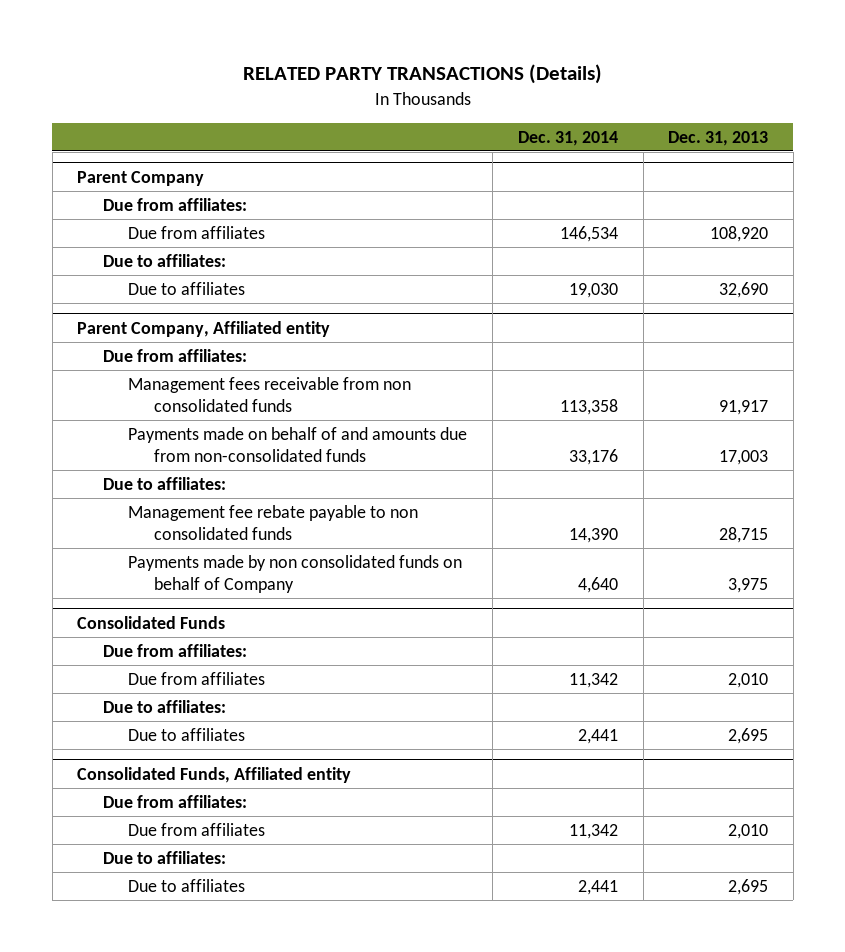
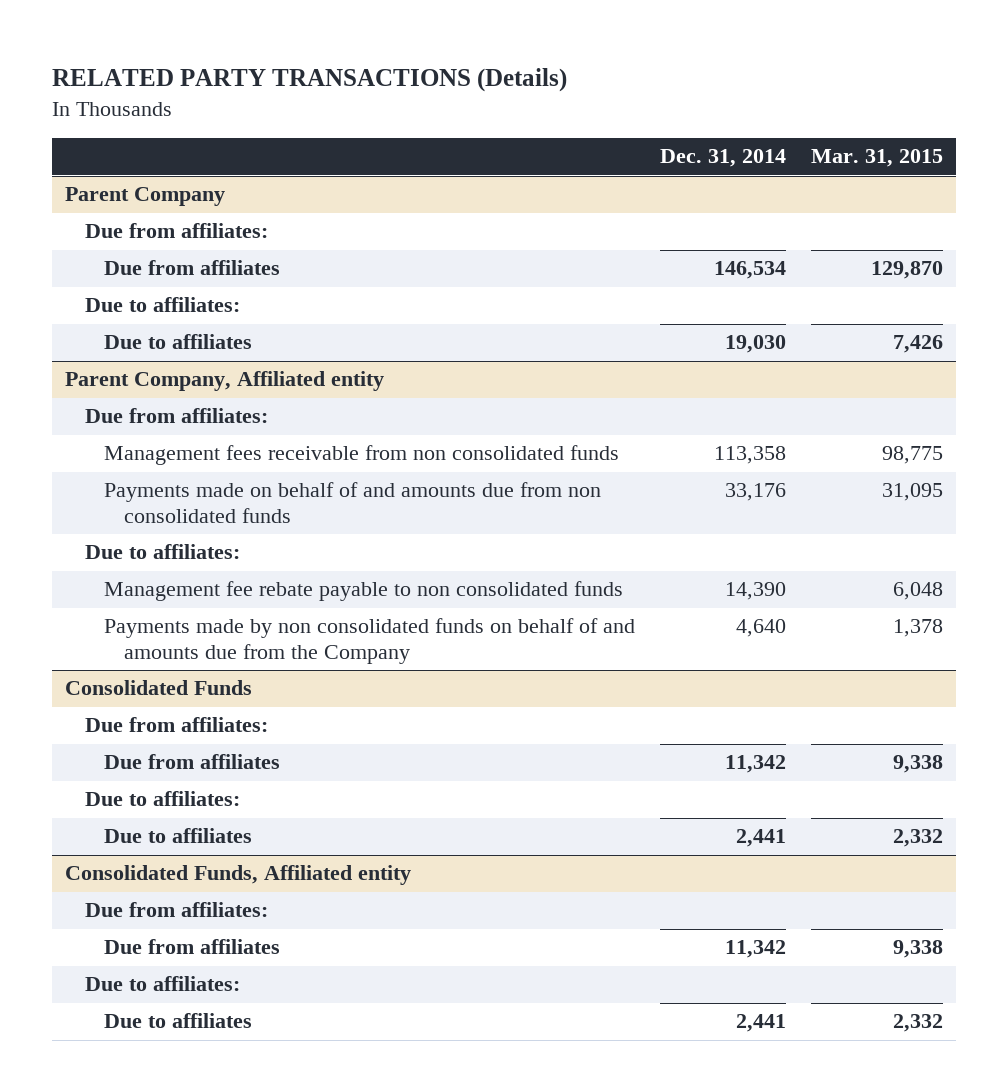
- | Dec. 31, 2014 | Dec. 31, 2013
+ | Dec. 31, 2014 | Mar. 31, 2015
@ Parent Company, Affiliated entity
- Payments made on behalf of and amounts due from non-consolidated funds | 33,176 | 17,003
+ Payments made on behalf of and amounts due from non consolidated funds | 33,176 | 31,095
- Payments made by non consolidated funds on behalf of Company | 4,640 | 3,975
+ Payments made by non consolidated funds on behalf of and amounts due from the Company | 4,640 | 1,378

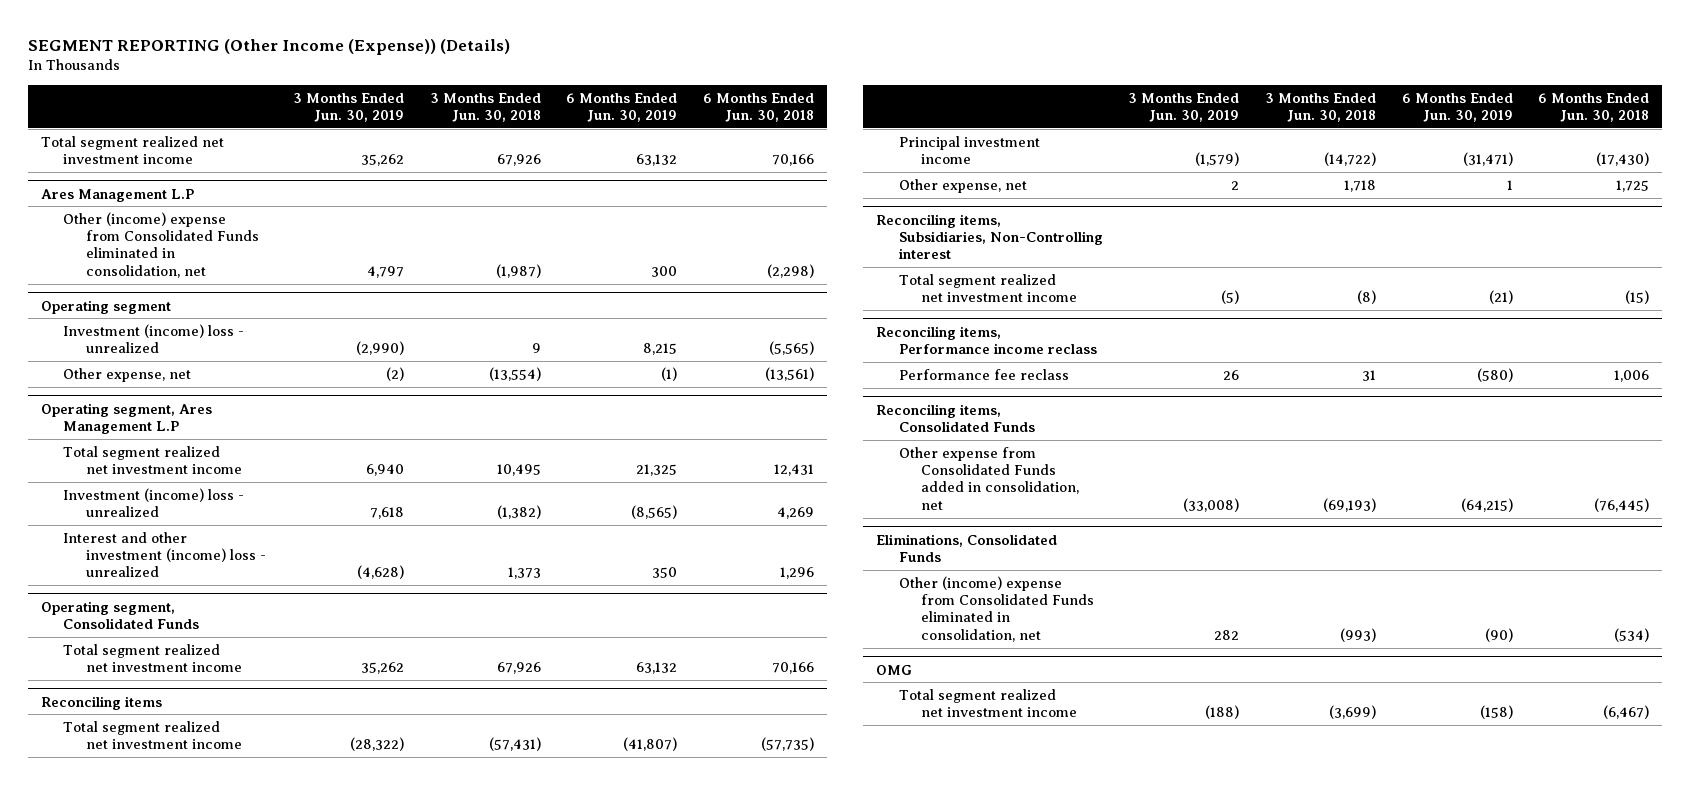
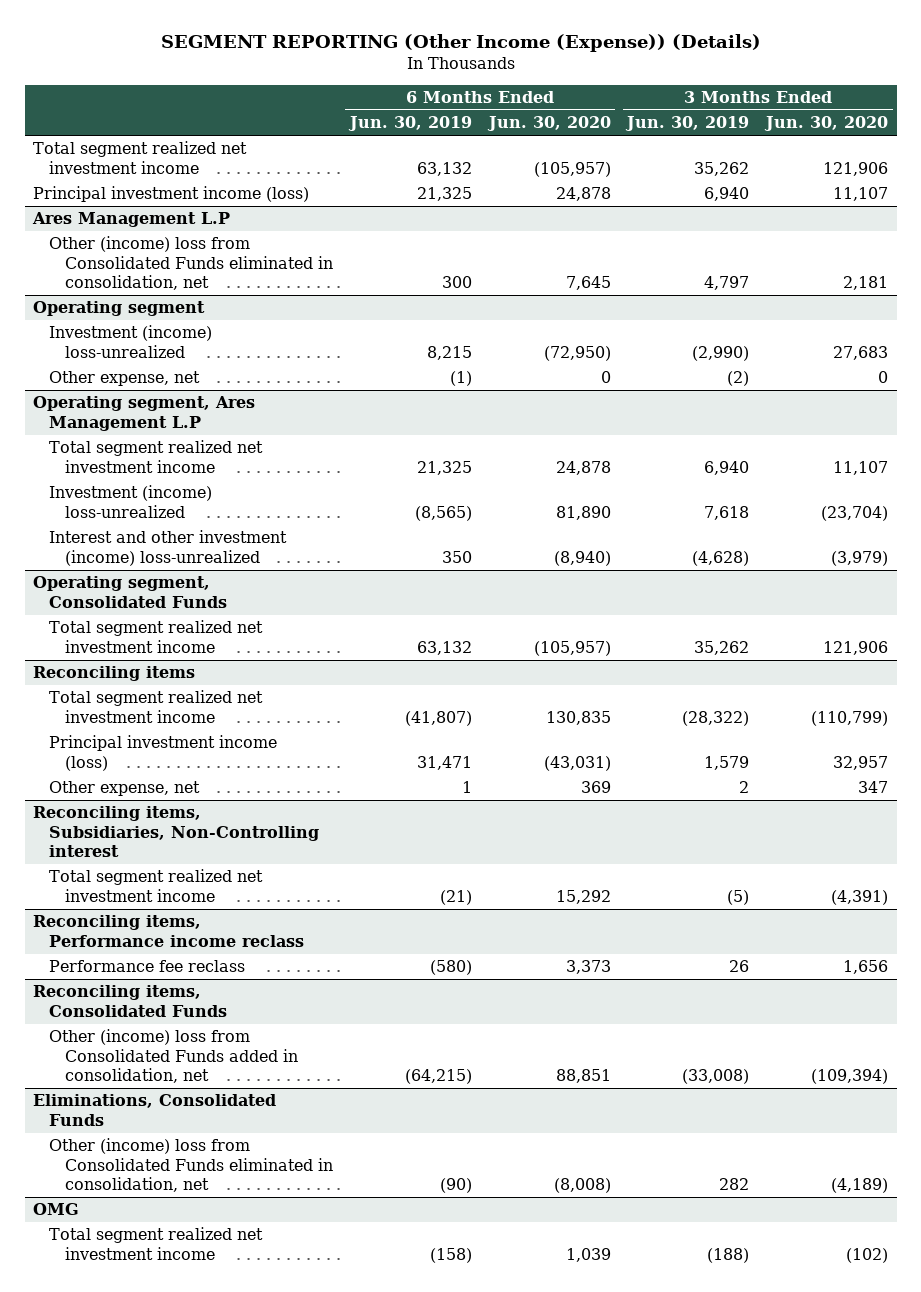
- | 3 Months Ended Jun. 30, 2019 | 3 Months Ended Jun. 30, 2018 | 6 Months Ended Jun. 30, 2019 | 6 Months Ended Jun. 30, 2018
+ | 6 Months Ended Jun. 30, 2019 | 6 Months Ended Jun. 30, 2020 | 3 Months Ended Jun. 30, 2019 | 3 Months Ended Jun. 30, 2020
+ Principal investment income (loss) | 21,325 | 24,878 | 6,940 | 11,107
@ Ares Management L.P
- Other (income) expense from Consolidated Funds eliminated in consolidation, net | 4,797 | (1,987) | 300 | (2,298)
+ Other (income) loss from Consolidated Funds eliminated in consolidation, net | 300 | 7,645 | 4,797 | 2,181
@ Operating segment
- Investment (income) loss - unrealized | (2,990) | 9 | 8,215 | (5,565)
+ Investment (income) loss-unrealized | 8,215 | (72,950) | (2,990) | 27,683
@ Operating segment, Ares Management L.P
- Investment (income) loss - unrealized | 7,618 | (1,382) | (8,565) | 4,269
- Interest and other investment (income) loss - unrealized | (4,628) | 1,373 | 350 | 1,296
+ Investment (income) loss-unrealized | (8,565) | 81,890 | 7,618 | (23,704)
+ Interest and other investment (income) loss-unrealized | 350 | (8,940) | (4,628) | (3,979)
@ Reconciling items
- Principal investment income | (1,579) | (14,722) | (31,471) | (17,430)
+ Principal investment income (loss) | 31,471 | (43,031) | 1,579 | 32,957
@ Reconciling items, Consolidated Funds
- Other expense from Consolidated Funds added in consolidation, net | (33,008) | (69,193) | (64,215) | (76,445)
+ Other (income) loss from Consolidated Funds added in consolidation, net | (64,215) | 88,851 | (33,008) | (109,394)
@ Eliminations, Consolidated Funds
- Other (income) expense from Consolidated Funds eliminated in consolidation, net | 282 | (993) | (90) | (534)
+ Other (income) loss from Consolidated Funds eliminated in consolidation, net | (90) | (8,008) | 282 | (4,189)

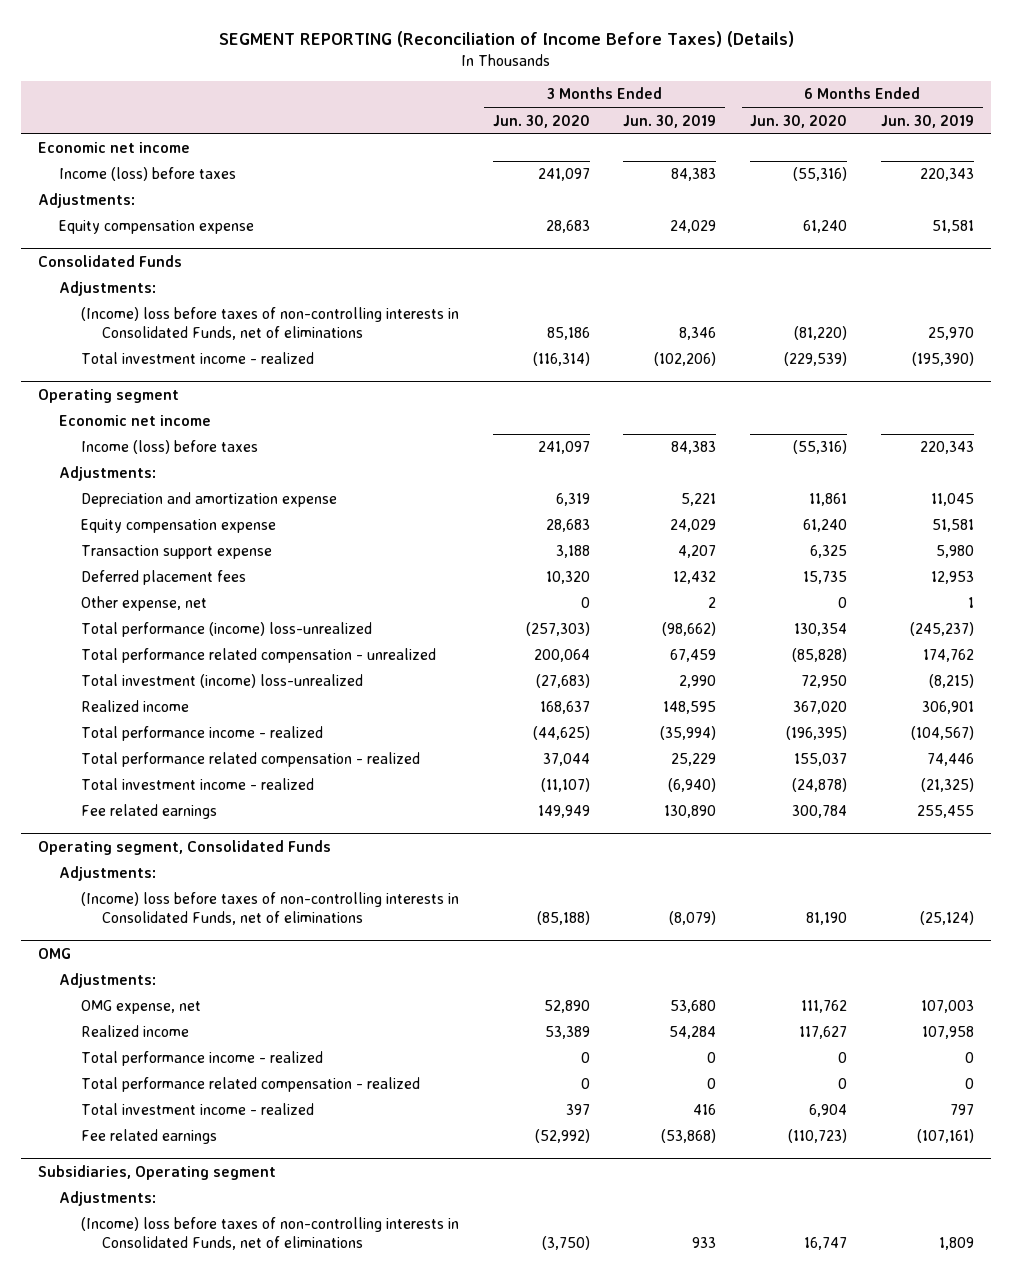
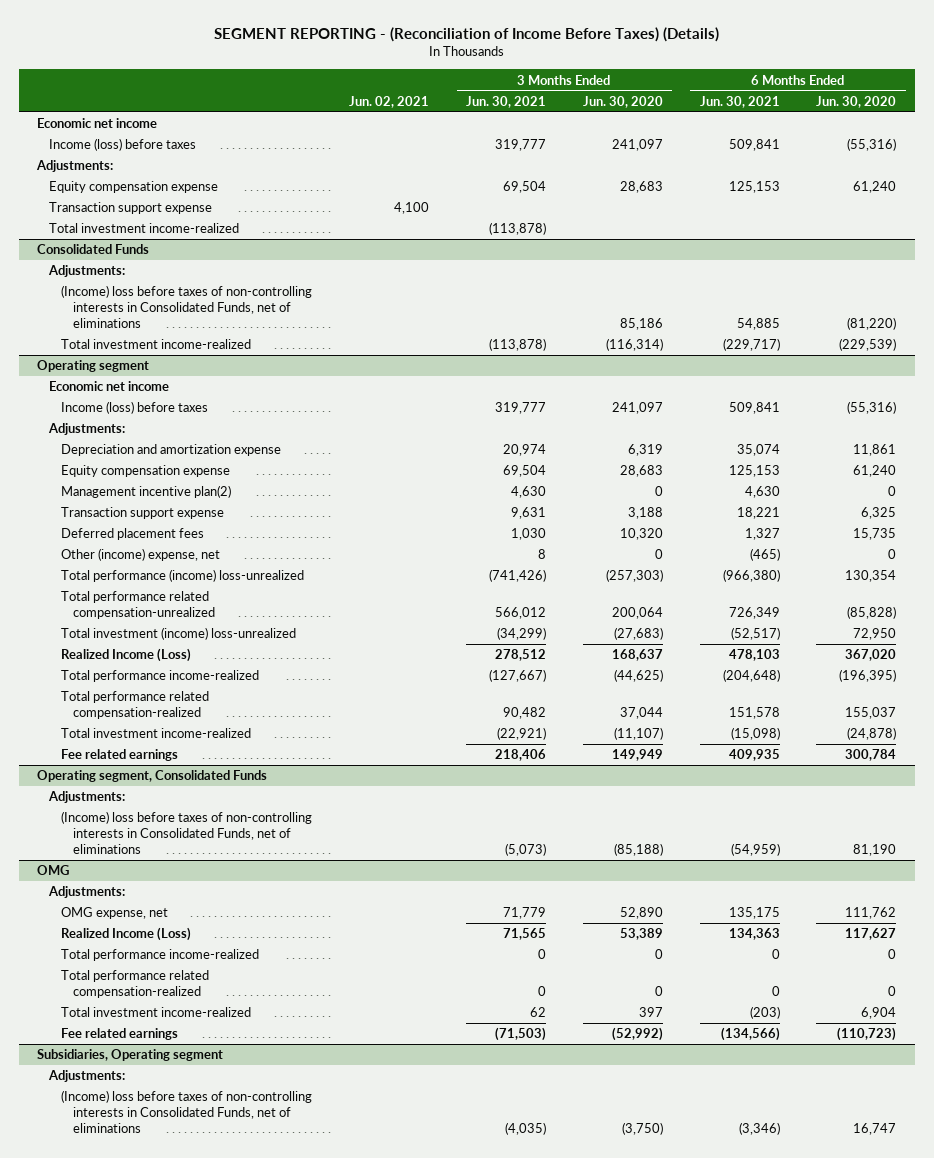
- SEGMENT REPORTING (Reconciliation of Income Before Taxes) (Details)
+ SEGMENT REPORTING - (Reconciliation of Income Before Taxes) (Details)
- | 3 Months Ended Jun. 30, 2020 | 3 Months Ended Jun. 30, 2019 | 6 Months Ended Jun. 30, 2020 | 6 Months Ended Jun. 30, 2019
+ | Jun. 02, 2021 | 3 Months Ended Jun. 30, 2021 | 3 Months Ended Jun. 30, 2020 | 6 Months Ended Jun. 30, 2021 | 6 Months Ended Jun. 30, 2020
+ Transaction support expense | 4,100 | | | |
+ Total investment income-realized | | (113,878) | | |
@ Consolidated Funds
- Total investment income - realized | (116,314) | (102,206) | (229,539) | (195,390)
+ Total investment income-realized | | (113,878) | (116,314) | (229,717) | (229,539)
@ Operating segment
+ Management incentive plan(2) | | 4,630 | 0 | 4,630 | 0
- Other expense, net | 0 | 2 | 0 | 1
+ Other (income) expense, net | | 8 | 0 | (465) | 0
- Total performance related compensation - unrealized | 200,064 | 67,459 | (85,828) | 174,762
+ Total performance related compensation-unrealized | | 566,012 | 200,064 | 726,349 | (85,828)
- Realized income | 168,637 | 148,595 | 367,020 | 306,901
- Total performance income - realized | (44,625) | (35,994) | (196,395) | (104,567)
- Total performance related compensation - realized | 37,044 | 25,229 | 155,037 | 74,446
- Total investment income - realized | (11,107) | (6,940) | (24,878) | (21,325)
+ Realized Income (Loss) | | 278,512 | 168,637 | 478,103 | 367,020
+ Total performance income-realized | | (127,667) | (44,625) | (204,648) | (196,395)
+ Total performance related compensation-realized | | 90,482 | 37,044 | 151,578 | 155,037
+ Total investment income-realized | | (22,921) | (11,107) | (15,098) | (24,878)
@ OMG
- Realized income | 53,389 | 54,284 | 117,627 | 107,958
- Total performance income - realized | 0 | 0 | 0 | 0
- Total performance related compensation - realized | 0 | 0 | 0 | 0
- Total investment income - realized | 397 | 416 | 6,904 | 797
+ Realized Income (Loss) | | 71,565 | 53,389 | 134,363 | 117,627
+ Total performance income-realized | | 0 | 0 | 0 | 0
+ Total performance related compensation-realized | | 0 | 0 | 0 | 0
+ Total investment income-realized | | 62 | 397 | (203) | 6,904

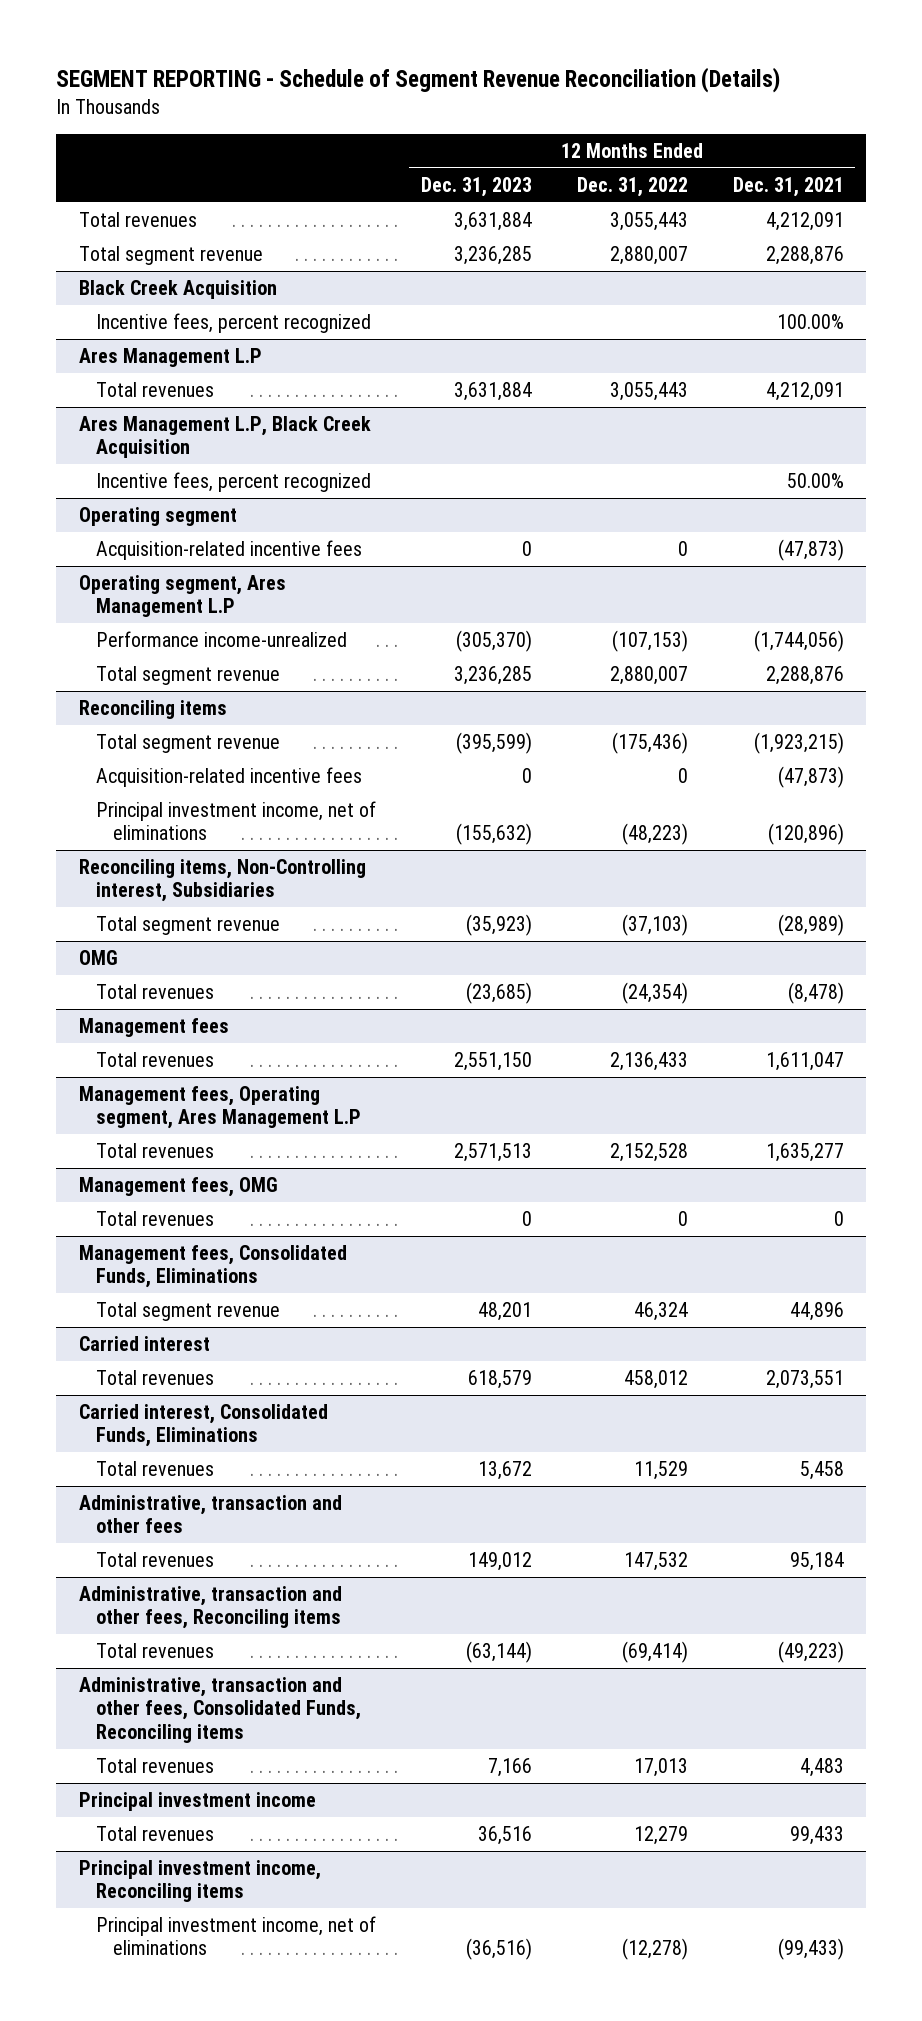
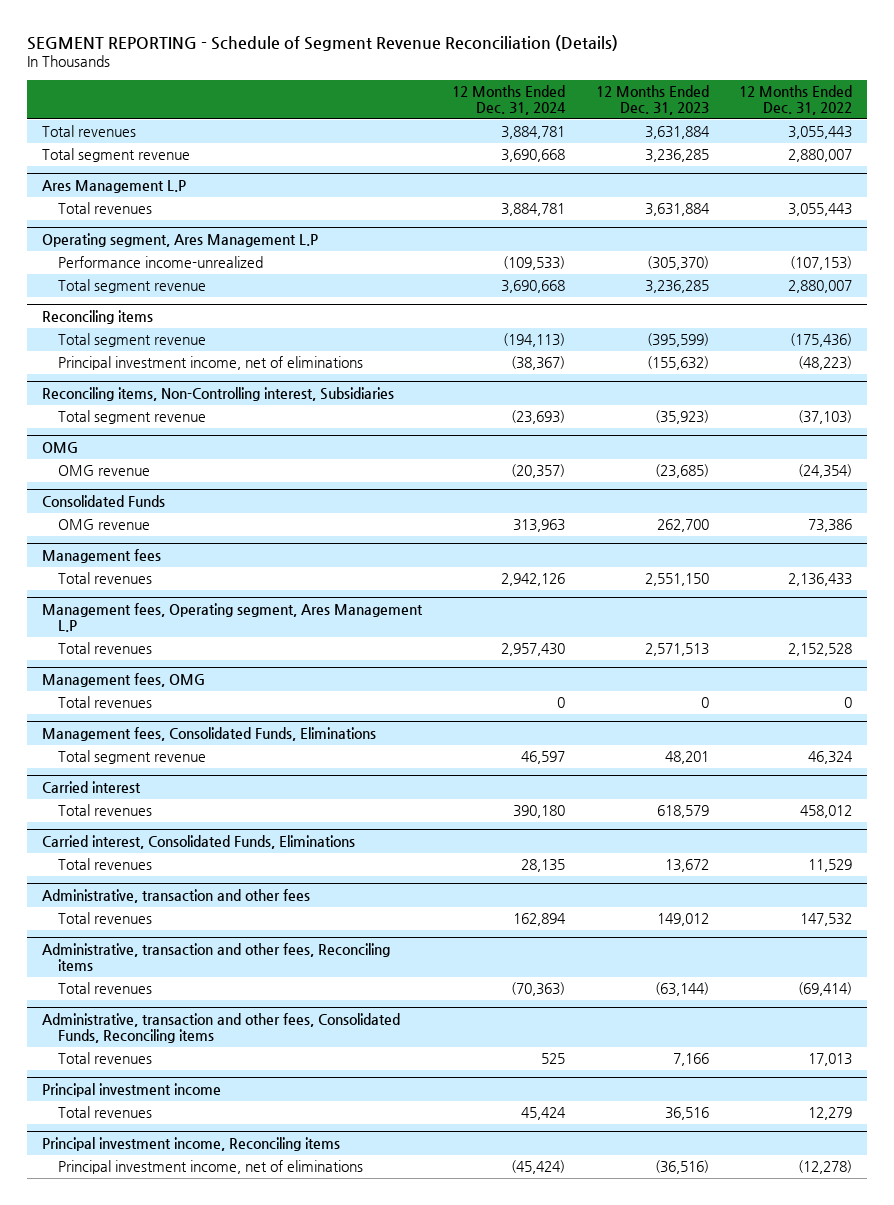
- | 12 Months Ended Dec. 31, 2023 | 12 Months Ended Dec. 31, 2022 | 12 Months Ended Dec. 31, 2021
+ | 12 Months Ended Dec. 31, 2024 | 12 Months Ended Dec. 31, 2023 | 12 Months Ended Dec. 31, 2022
- Black Creek Acquisition
- Incentive fees, percent recognized | | | 100.00%
- Ares Management L.P, Black Creek Acquisition
- Incentive fees, percent recognized | | | 50.00%
- Operating segment
- Acquisition-related incentive fees | 0 | 0 | (47,873)
@ Reconciling items
- Acquisition-related incentive fees | 0 | 0 | (47,873)
@ OMG
- Total revenues | (23,685) | (24,354) | (8,478)
+ OMG revenue | (20,357) | (23,685) | (24,354)
+ Consolidated Funds
+ OMG revenue | 313,963 | 262,700 | 73,386

